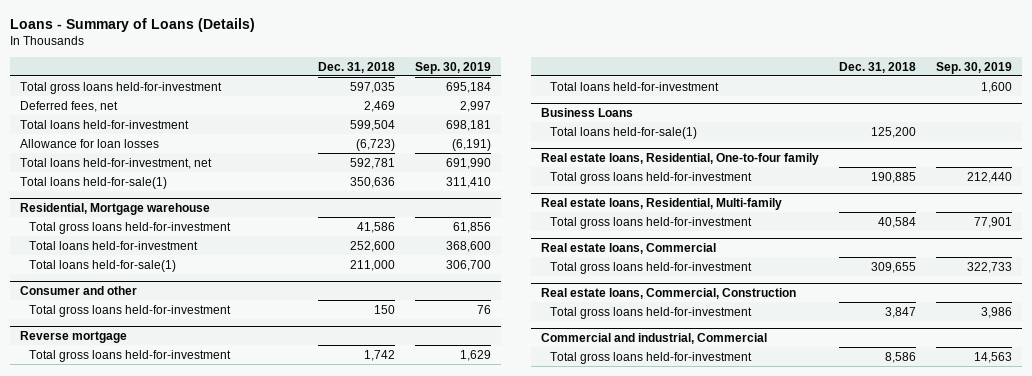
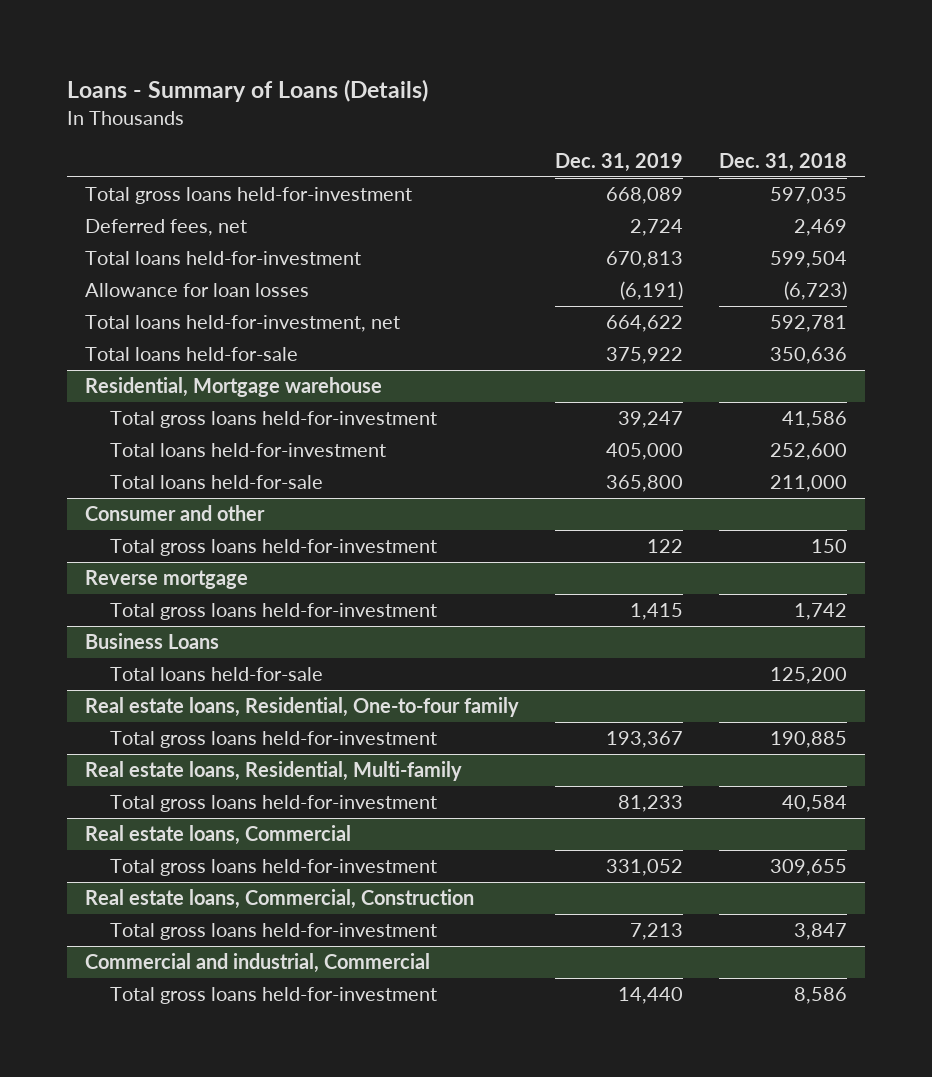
- | Dec. 31, 2018 | Sep. 30, 2019
+ | Dec. 31, 2019 | Dec. 31, 2018
- Total loans held-for-sale(1) | 350,636 | 311,410
+ Total loans held-for-sale | 375,922 | 350,636
@ Residential, Mortgage warehouse
- Total loans held-for-sale(1) | 211,000 | 306,700
+ Total loans held-for-sale | 365,800 | 211,000
@ Reverse mortgage
- Total loans held-for-investment | | 1,600
@ Business Loans
- Total loans held-for-sale(1) | 125,200 |
+ Total loans held-for-sale | | 125,200

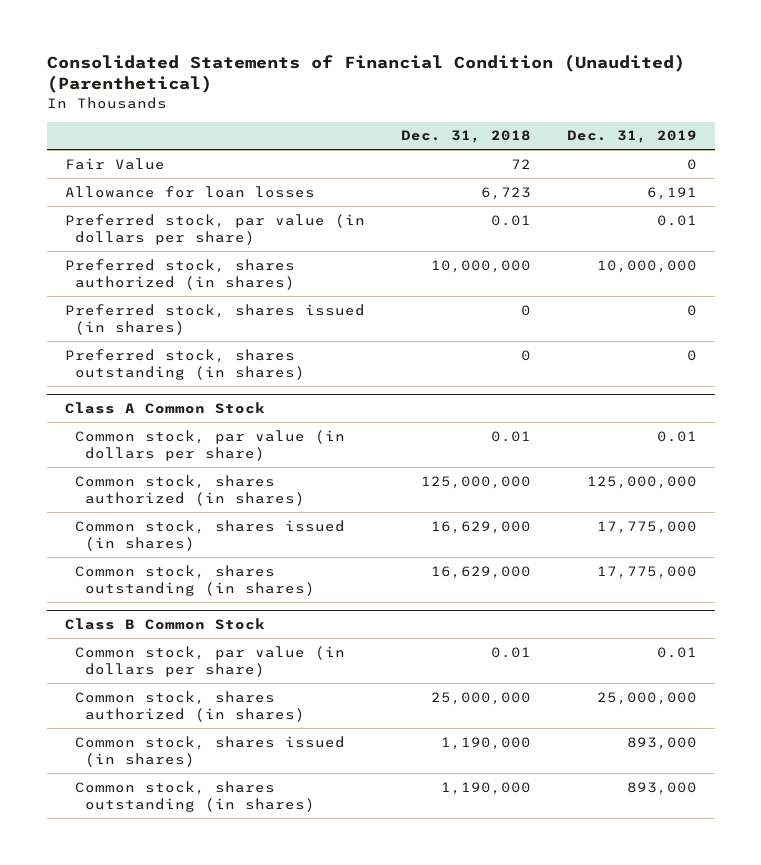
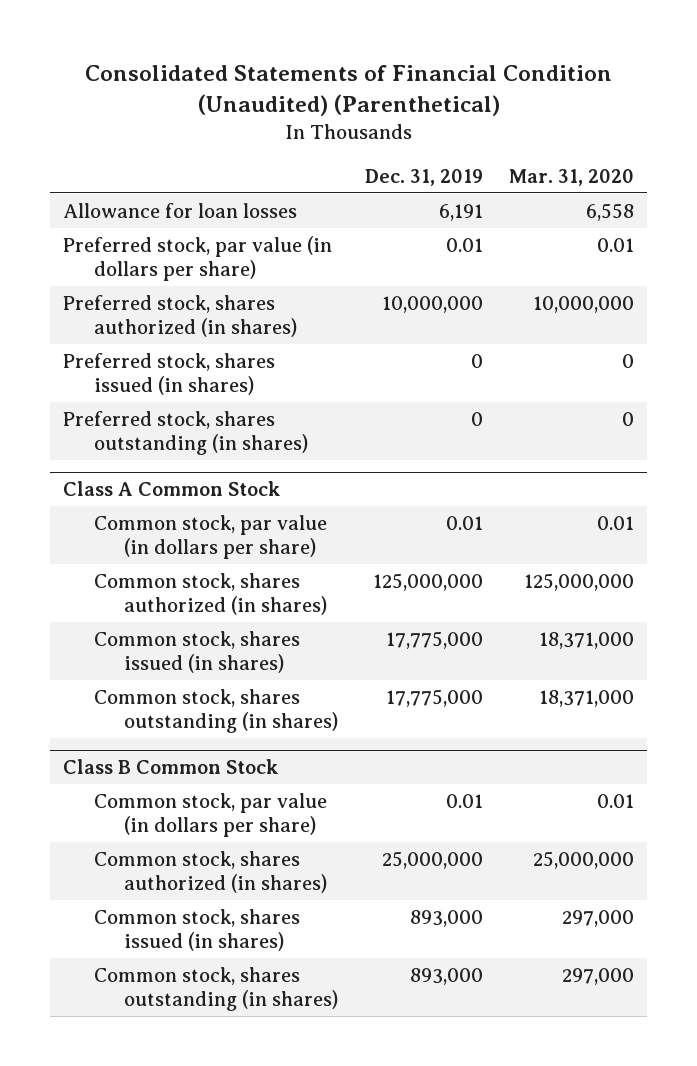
- | Dec. 31, 2018 | Dec. 31, 2019
+ | Dec. 31, 2019 | Mar. 31, 2020
- Fair Value | 72 | 0

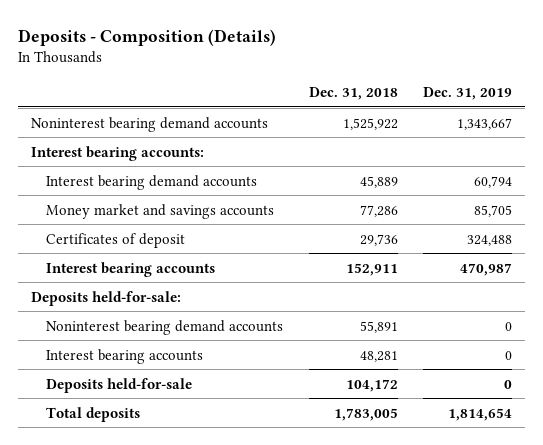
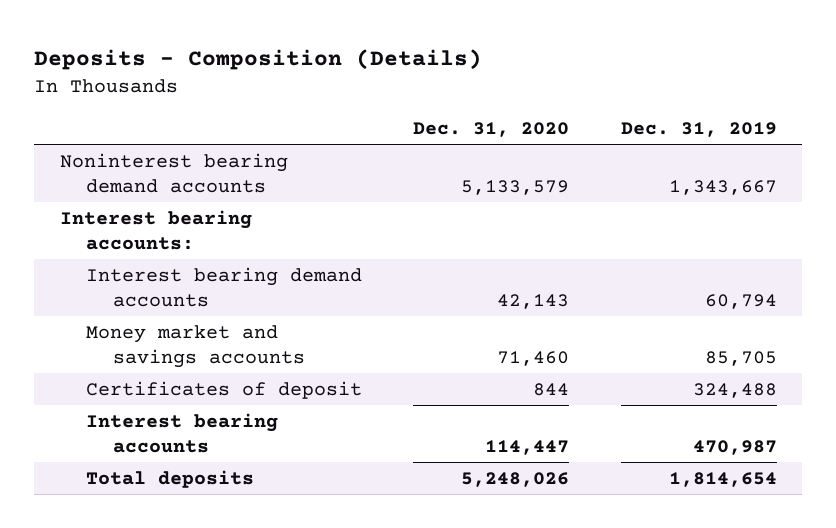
- | Dec. 31, 2018 | Dec. 31, 2019
+ | Dec. 31, 2020 | Dec. 31, 2019
- Deposits held-for-sale:
- Noninterest bearing demand accounts | 55,891 | 0
- Interest bearing accounts | 48,281 | 0
- Deposits held-for-sale | 104,172 | 0

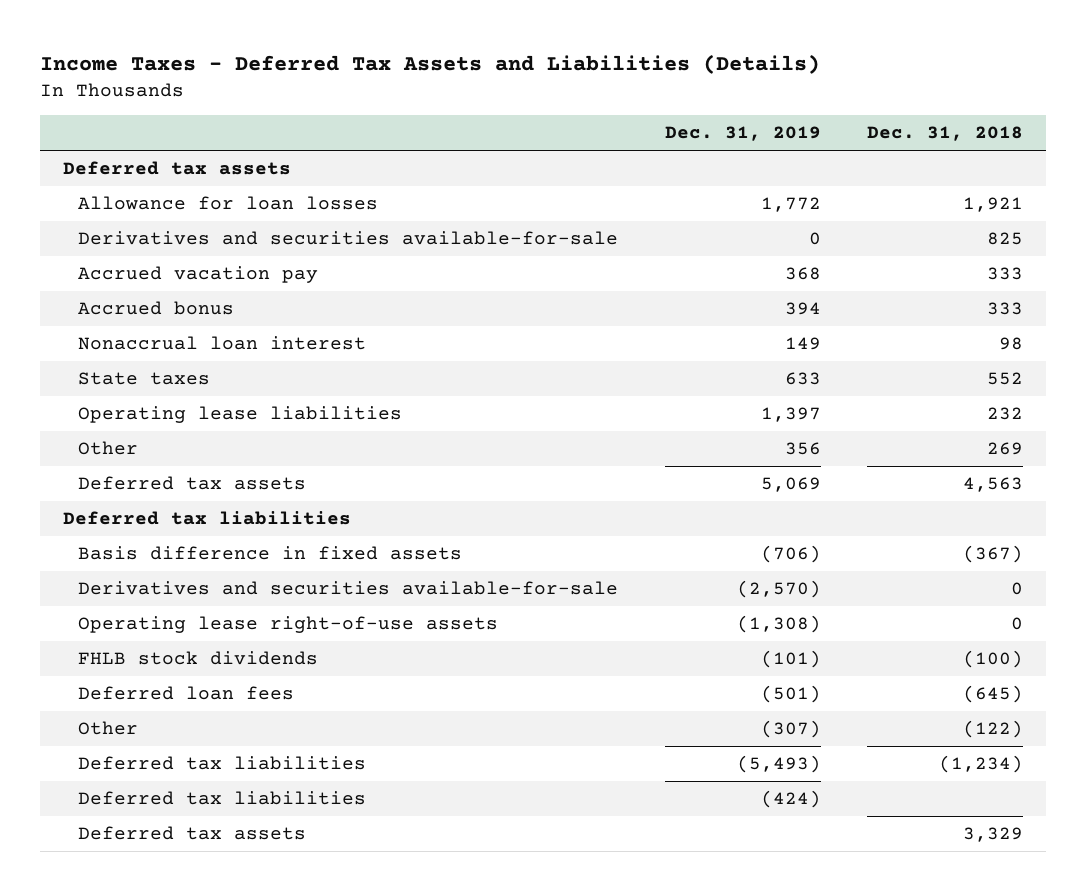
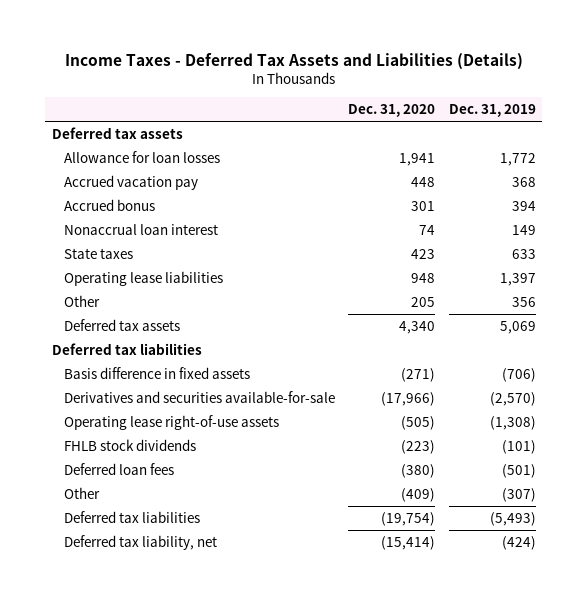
- | Dec. 31, 2019 | Dec. 31, 2018
+ | Dec. 31, 2020 | Dec. 31, 2019
- Derivatives and securities available-for-sale | 0 | 825
- Deferred tax liabilities | (424) |
- Deferred tax assets | | 3,329
+ Deferred tax liability, net | (15,414) | (424)

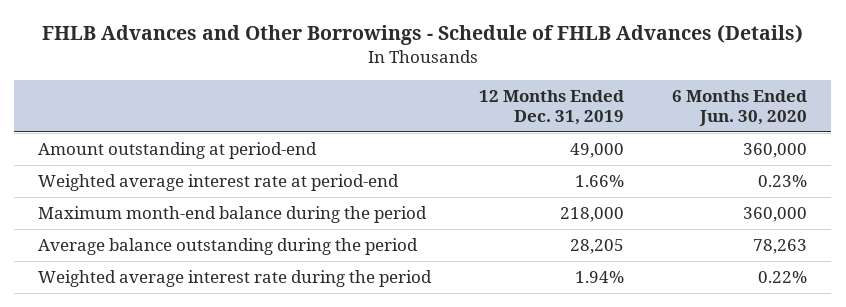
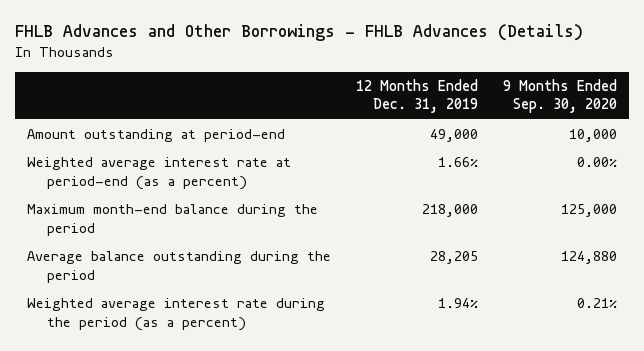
- FHLB Advances and Other Borrowings - Schedule of FHLB Advances (Details)
+ FHLB Advances and Other Borrowings - FHLB Advances (Details)
- | 12 Months Ended Dec. 31, 2019 | 6 Months Ended Jun. 30, 2020
+ | 12 Months Ended Dec. 31, 2019 | 9 Months Ended Sep. 30, 2020
- Weighted average interest rate at period-end | 1.66% | 0.23%
+ Weighted average interest rate at period-end (as a percent) | 1.66% | 0.00%
- Weighted average interest rate during the period | 1.94% | 0.22%
+ Weighted average interest rate during the period (as a percent) | 1.94% | 0.21%

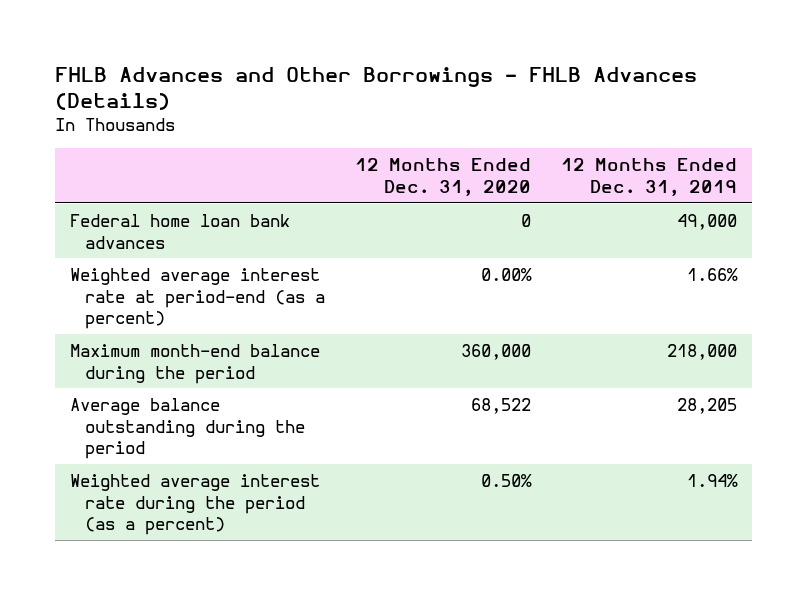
- | 12 Months Ended Dec. 31, 2019 | 9 Months Ended Sep. 30, 2020
+ | 12 Months Ended Dec. 31, 2020 | 12 Months Ended Dec. 31, 2019
- Amount outstanding at period-end | 49,000 | 10,000
+ Federal home loan bank advances | 0 | 49,000

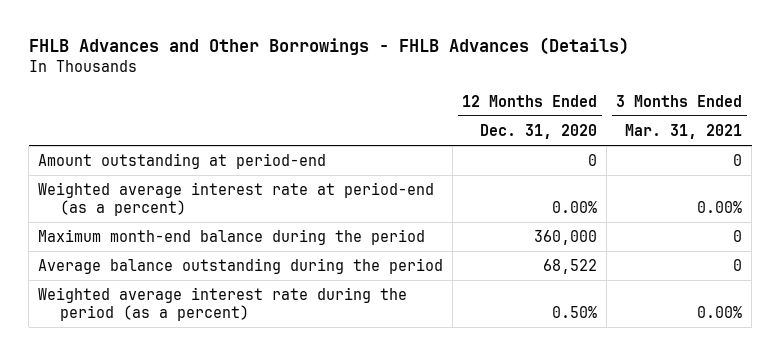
- | 12 Months Ended Dec. 31, 2020 | 12 Months Ended Dec. 31, 2019
+ | 12 Months Ended Dec. 31, 2020 | 3 Months Ended Mar. 31, 2021
- Federal home loan bank advances | 0 | 49,000
+ Amount outstanding at period-end | 0 | 0

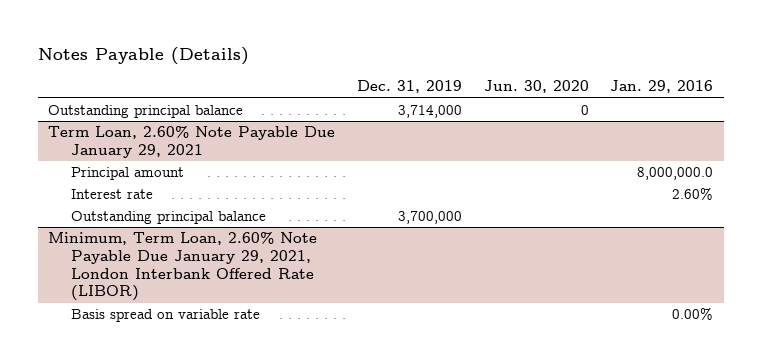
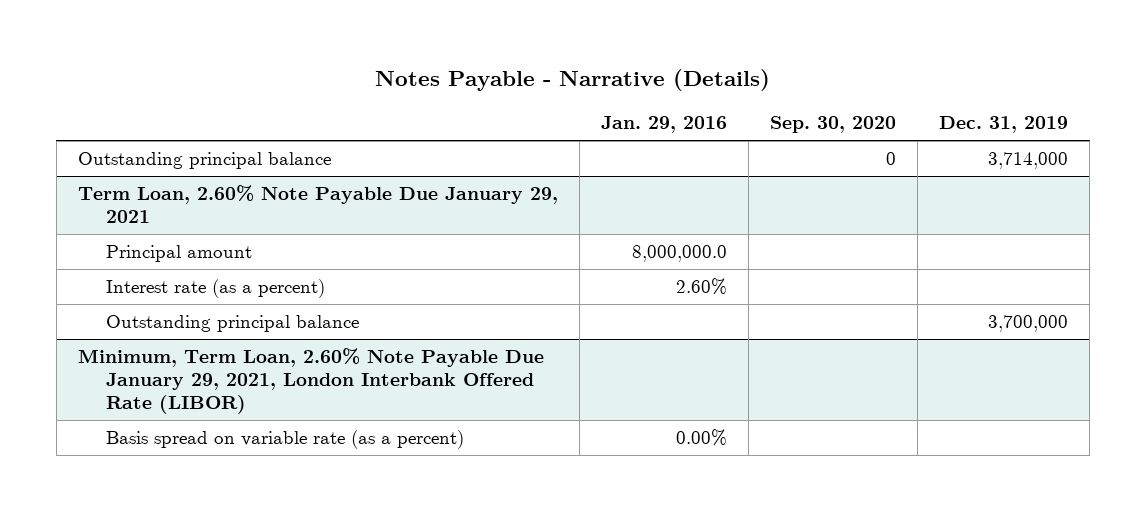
- Notes Payable (Details)
+ Notes Payable - Narrative (Details)
- | Dec. 31, 2019 | Jun. 30, 2020 | Jan. 29, 2016
+ | Jan. 29, 2016 | Sep. 30, 2020 | Dec. 31, 2019
@ Term Loan, 2.60% Note Payable Due January 29, 2021
- Interest rate | | | 2.60%
+ Interest rate (as a percent) | 2.60% | |
@ Minimum, Term Loan, 2.60% Note Payable Due January 29, 2021, London Interbank Offered Rate (LIBOR)
- Basis spread on variable rate | | | 0.00%
+ Basis spread on variable rate (as a percent) | 0.00% | |

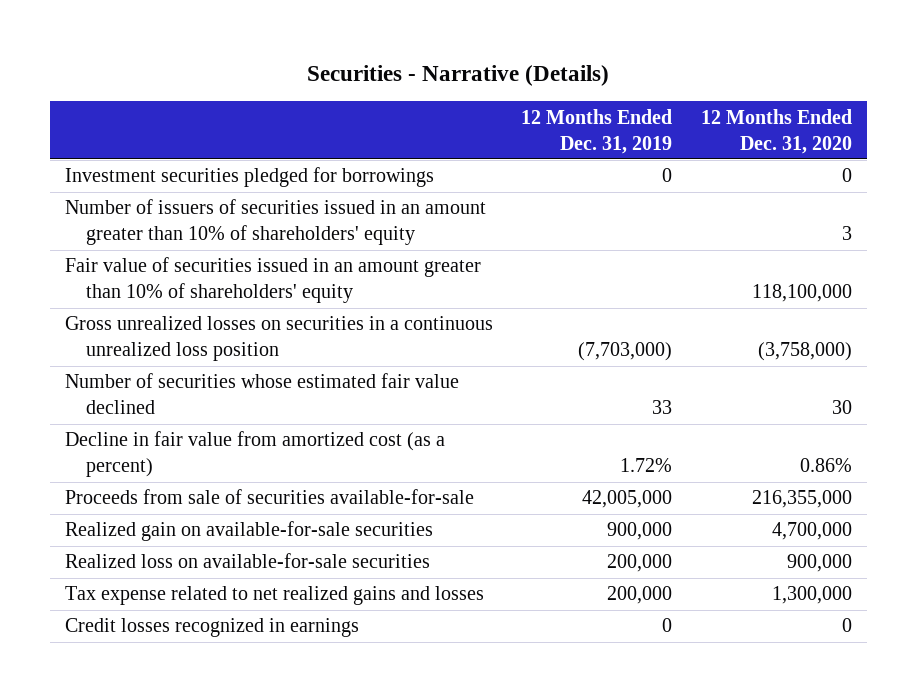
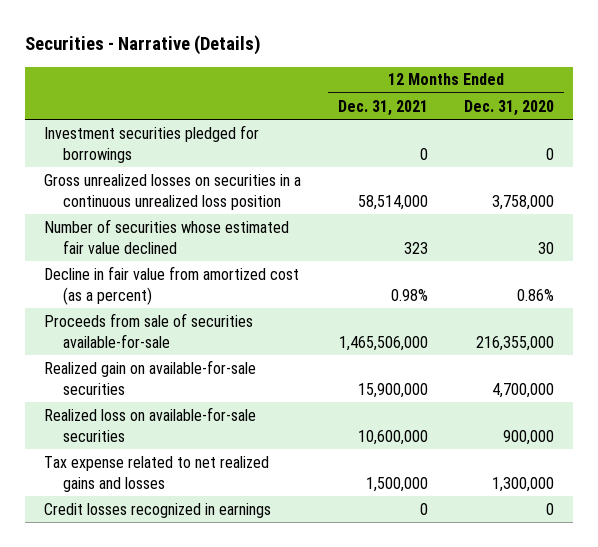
- | 12 Months Ended Dec. 31, 2019 | 12 Months Ended Dec. 31, 2020
+ | 12 Months Ended Dec. 31, 2021 | 12 Months Ended Dec. 31, 2020
- Number of issuers of securities issued in an amount greater than 10% of shareholders' equity | | 3
- Fair value of securities issued in an amount greater than 10% of shareholders' equity | | 118,100,000
- Gross unrealized losses on securities in a continuous unrealized loss position | (7,703,000) | (3,758,000)
+ Gross unrealized losses on securities in a continuous unrealized loss position | 58,514,000 | 3,758,000

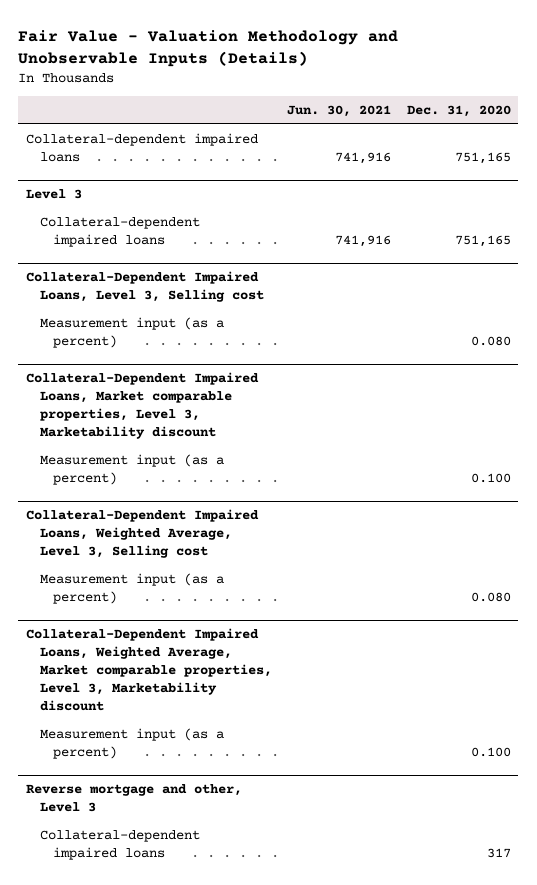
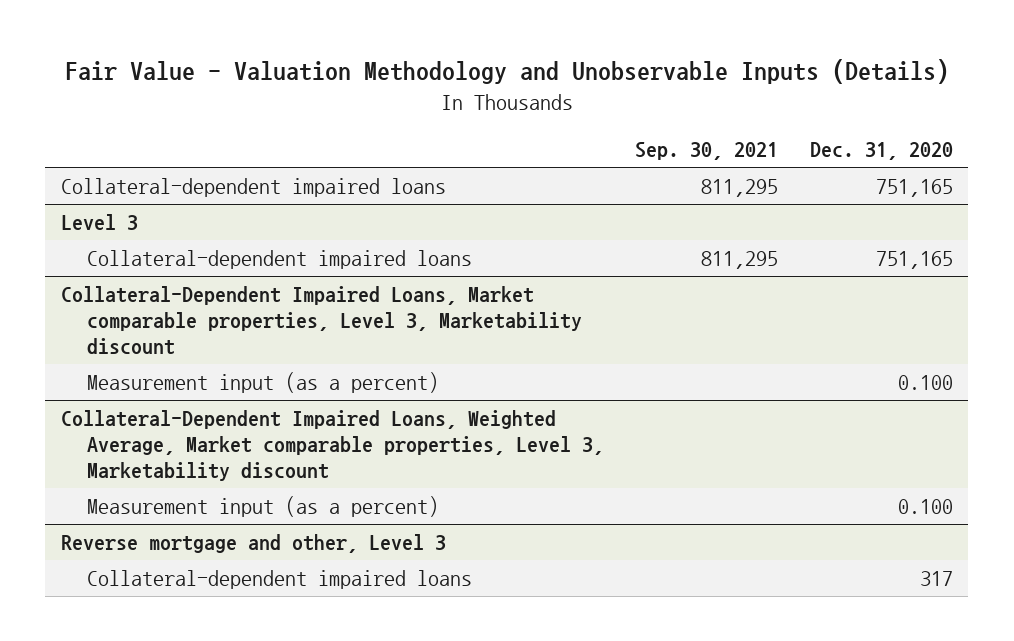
- | Jun. 30, 2021 | Dec. 31, 2020
+ | Sep. 30, 2021 | Dec. 31, 2020
- Collateral-Dependent Impaired Loans, Level 3, Selling cost
- Measurement input (as a percent) | | 0.080
- Collateral-Dependent Impaired Loans, Weighted Average, Level 3, Selling cost
- Measurement input (as a percent) | | 0.080

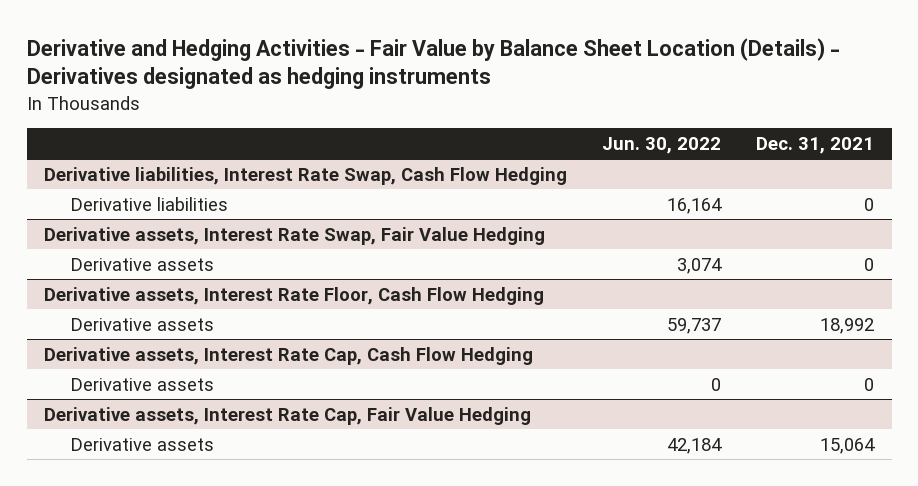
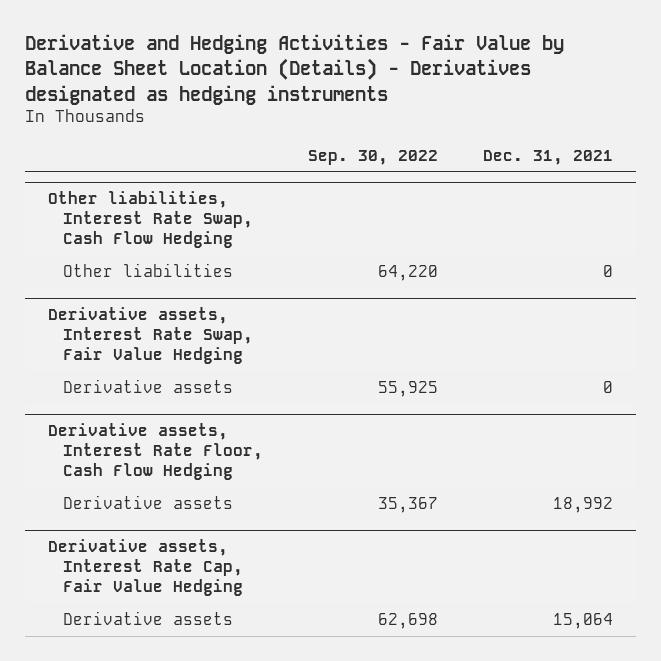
- | Jun. 30, 2022 | Dec. 31, 2021
+ | Sep. 30, 2022 | Dec. 31, 2021
- Derivative liabilities, Interest Rate Swap, Cash Flow Hedging
- Derivative liabilities | 16,164 | 0
+ Other liabilities, Interest Rate Swap, Cash Flow Hedging
+ Other liabilities | 64,220 | 0
- Derivative assets, Interest Rate Cap, Cash Flow Hedging
- Derivative assets | 0 | 0

